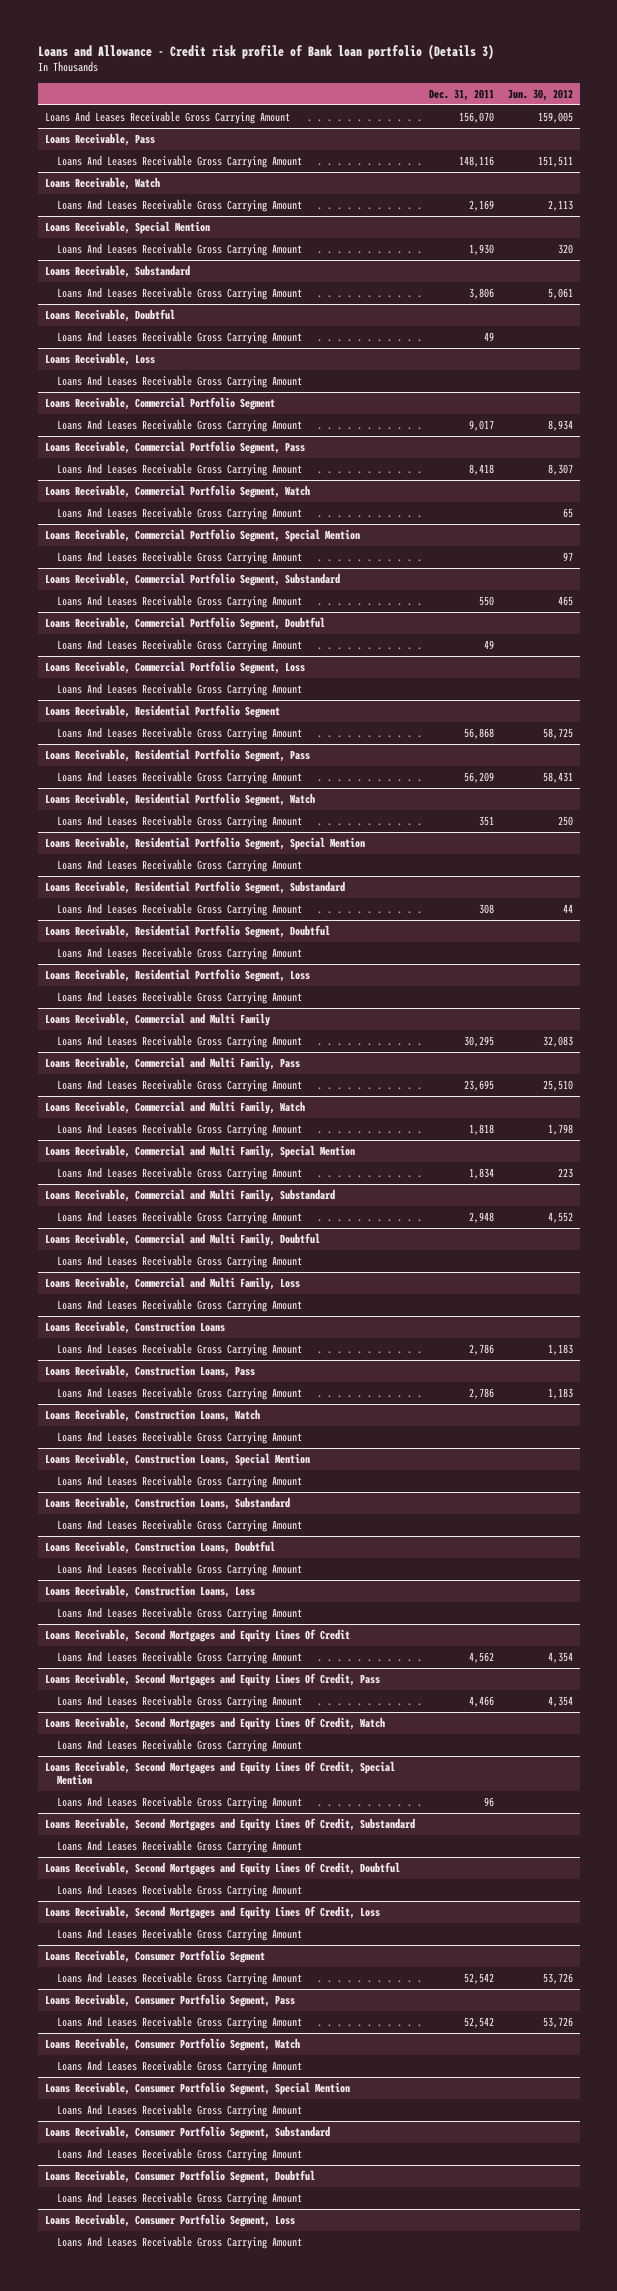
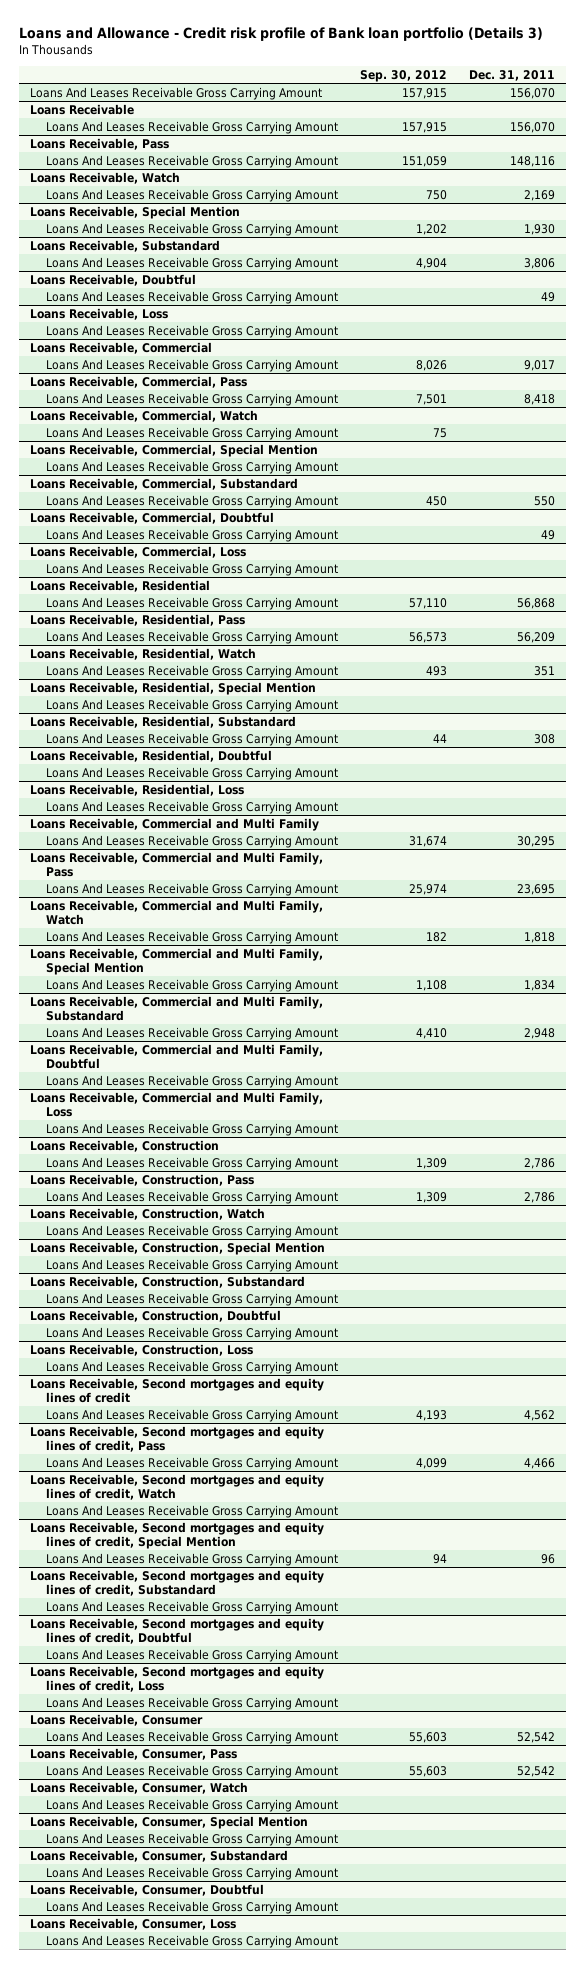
- | Dec. 31, 2011 | Jun. 30, 2012
+ | Sep. 30, 2012 | Dec. 31, 2011
+ Loans Receivable
+ Loans And Leases Receivable Gross Carrying Amount | 157,915 | 156,070
- Loans Receivable, Commercial Portfolio Segment
+ Loans Receivable, Commercial
- Loans Receivable, Commercial Portfolio Segment, Pass
+ Loans Receivable, Commercial, Pass
- Loans Receivable, Commercial Portfolio Segment, Watch
+ Loans Receivable, Commercial, Watch
- Loans Receivable, Commercial Portfolio Segment, Special Mention
+ Loans Receivable, Commercial, Special Mention
- Loans Receivable, Commercial Portfolio Segment, Substandard
+ Loans Receivable, Commercial, Substandard
- Loans Receivable, Commercial Portfolio Segment, Doubtful
+ Loans Receivable, Commercial, Doubtful
- Loans Receivable, Commercial Portfolio Segment, Loss
+ Loans Receivable, Commercial, Loss
- Loans Receivable, Residential Portfolio Segment
+ Loans Receivable, Residential
- Loans Receivable, Residential Portfolio Segment, Pass
+ Loans Receivable, Residential, Pass
- Loans Receivable, Residential Portfolio Segment, Watch
+ Loans Receivable, Residential, Watch
- Loans Receivable, Residential Portfolio Segment, Special Mention
+ Loans Receivable, Residential, Special Mention
- Loans Receivable, Residential Portfolio Segment, Substandard
+ Loans Receivable, Residential, Substandard
- Loans Receivable, Residential Portfolio Segment, Doubtful
+ Loans Receivable, Residential, Doubtful
- Loans Receivable, Residential Portfolio Segment, Loss
+ Loans Receivable, Residential, Loss
- Loans Receivable, Construction Loans
+ Loans Receivable, Construction
- Loans Receivable, Construction Loans, Pass
+ Loans Receivable, Construction, Pass
- Loans Receivable, Construction Loans, Watch
+ Loans Receivable, Construction, Watch
- Loans Receivable, Construction Loans, Special Mention
+ Loans Receivable, Construction, Special Mention
- Loans Receivable, Construction Loans, Substandard
+ Loans Receivable, Construction, Substandard
- Loans Receivable, Construction Loans, Doubtful
+ Loans Receivable, Construction, Doubtful
- Loans Receivable, Construction Loans, Loss
+ Loans Receivable, Construction, Loss
- Loans Receivable, Second Mortgages and Equity Lines Of Credit
+ Loans Receivable, Second mortgages and equity lines of credit
- Loans Receivable, Second Mortgages and Equity Lines Of Credit, Pass
+ Loans Receivable, Second mortgages and equity lines of credit, Pass
- Loans Receivable, Second Mortgages and Equity Lines Of Credit, Watch
+ Loans Receivable, Second mortgages and equity lines of credit, Watch
- Loans Receivable, Second Mortgages and Equity Lines Of Credit, Special Mention
+ Loans Receivable, Second mortgages and equity lines of credit, Special Mention
- Loans Receivable, Second Mortgages and Equity Lines Of Credit, Substandard
+ Loans Receivable, Second mortgages and equity lines of credit, Substandard
- Loans Receivable, Second Mortgages and Equity Lines Of Credit, Doubtful
+ Loans Receivable, Second mortgages and equity lines of credit, Doubtful
- Loans Receivable, Second Mortgages and Equity Lines Of Credit, Loss
+ Loans Receivable, Second mortgages and equity lines of credit, Loss
- Loans Receivable, Consumer Portfolio Segment
+ Loans Receivable, Consumer
- Loans Receivable, Consumer Portfolio Segment, Pass
+ Loans Receivable, Consumer, Pass
- Loans Receivable, Consumer Portfolio Segment, Watch
+ Loans Receivable, Consumer, Watch
- Loans Receivable, Consumer Portfolio Segment, Special Mention
+ Loans Receivable, Consumer, Special Mention
- Loans Receivable, Consumer Portfolio Segment, Substandard
+ Loans Receivable, Consumer, Substandard
- Loans Receivable, Consumer Portfolio Segment, Doubtful
+ Loans Receivable, Consumer, Doubtful
- Loans Receivable, Consumer Portfolio Segment, Loss
+ Loans Receivable, Consumer, Loss

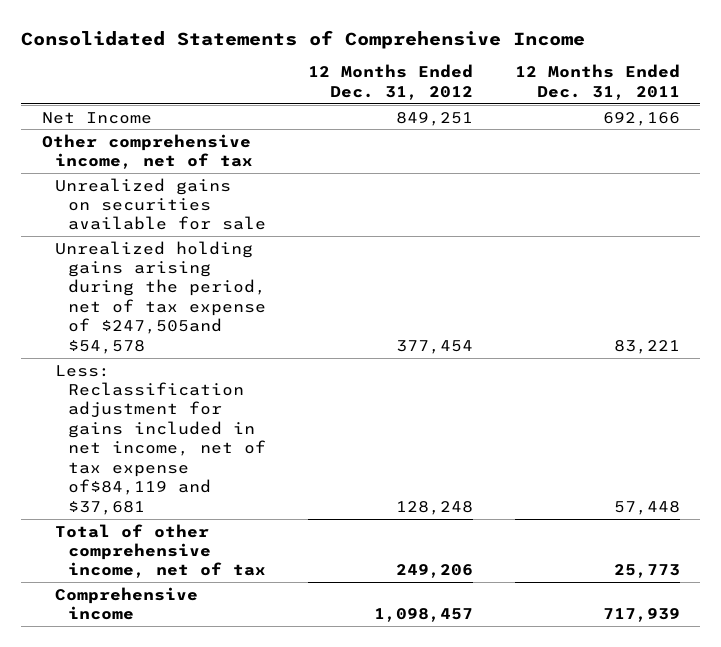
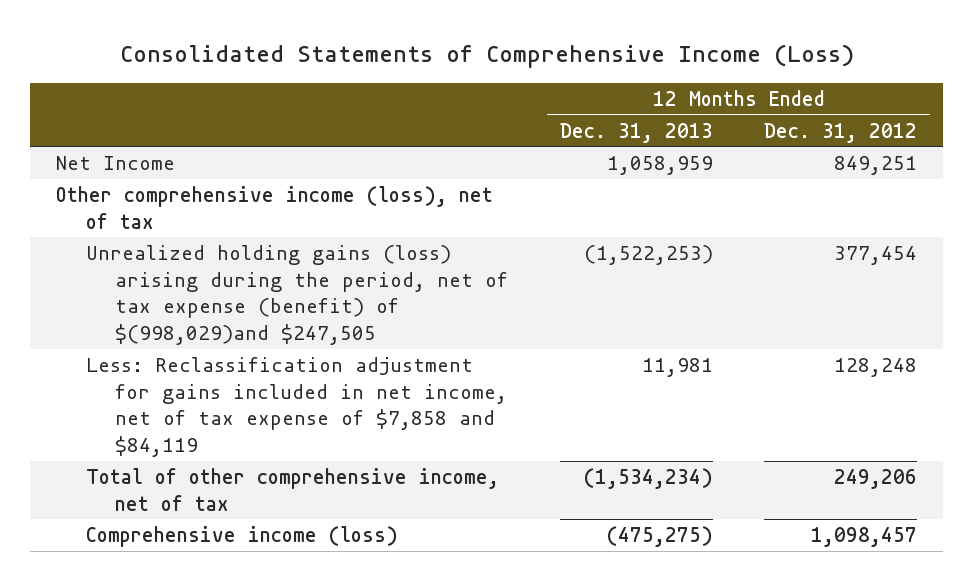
- Consolidated Statements of Comprehensive Income
+ Consolidated Statements of Comprehensive Income (Loss)
- | 12 Months Ended Dec. 31, 2012 | 12 Months Ended Dec. 31, 2011
+ | 12 Months Ended Dec. 31, 2013 | 12 Months Ended Dec. 31, 2012
- Other comprehensive income, net of tax
- Unrealized gains on securities available for sale
- Unrealized holding gains arising during the period, net of tax expense of $247,505and $54,578 | 377,454 | 83,221
- Less: Reclassification adjustment for gains included in net income, net of tax expense of$84,119 and $37,681 | 128,248 | 57,448
+ Other comprehensive income (loss), net of tax
+ Unrealized holding gains (loss) arising during the period, net of tax expense (benefit) of $(998,029)and $247,505 | (1,522,253) | 377,454
+ Less: Reclassification adjustment for gains included in net income, net of tax expense of $7,858 and $84,119 | 11,981 | 128,248
- Comprehensive income | 1,098,457 | 717,939
+ Comprehensive income (loss) | (475,275) | 1,098,457

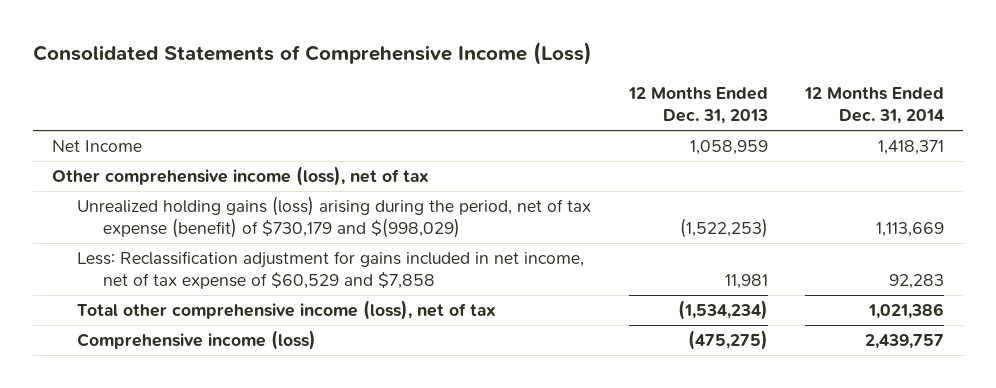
- | 12 Months Ended Dec. 31, 2013 | 12 Months Ended Dec. 31, 2012
+ | 12 Months Ended Dec. 31, 2013 | 12 Months Ended Dec. 31, 2014
- Unrealized holding gains (loss) arising during the period, net of tax expense (benefit) of $(998,029)and $247,505 | (1,522,253) | 377,454
- Less: Reclassification adjustment for gains included in net income, net of tax expense of $7,858 and $84,119 | 11,981 | 128,248
- Total of other comprehensive income, net of tax | (1,534,234) | 249,206
+ Unrealized holding gains (loss) arising during the period, net of tax expense (benefit) of $730,179 and $(998,029) | (1,522,253) | 1,113,669
+ Less: Reclassification adjustment for gains included in net income, net of tax expense of $60,529 and $7,858 | 11,981 | 92,283
+ Total other comprehensive income (loss), net of tax | (1,534,234) | 1,021,386

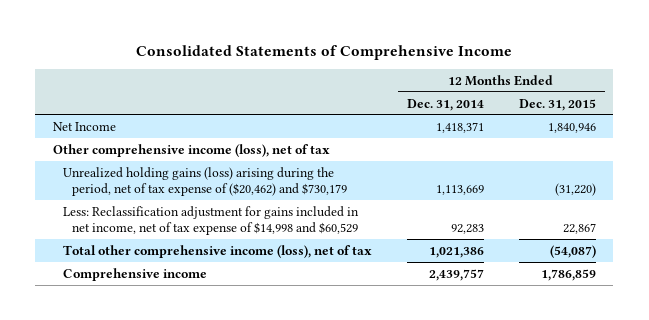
- Consolidated Statements of Comprehensive Income (Loss)
+ Consolidated Statements of Comprehensive Income
- | 12 Months Ended Dec. 31, 2013 | 12 Months Ended Dec. 31, 2014
+ | 12 Months Ended Dec. 31, 2014 | 12 Months Ended Dec. 31, 2015
- Unrealized holding gains (loss) arising during the period, net of tax expense (benefit) of $730,179 and $(998,029) | (1,522,253) | 1,113,669
- Less: Reclassification adjustment for gains included in net income, net of tax expense of $60,529 and $7,858 | 11,981 | 92,283
+ Unrealized holding gains (loss) arising during the period, net of tax expense of ($20,462) and $730,179 | 1,113,669 | (31,220)
+ Less: Reclassification adjustment for gains included in net income, net of tax expense of $14,998 and $60,529 | 92,283 | 22,867
- Comprehensive income (loss) | (475,275) | 2,439,757
+ Comprehensive income | 2,439,757 | 1,786,859

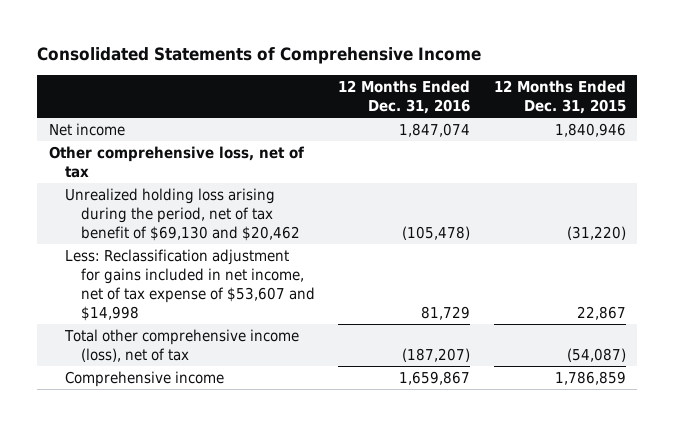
- | 12 Months Ended Dec. 31, 2014 | 12 Months Ended Dec. 31, 2015
+ | 12 Months Ended Dec. 31, 2016 | 12 Months Ended Dec. 31, 2015
- Net Income | 1,418,371 | 1,840,946
- Other comprehensive income (loss), net of tax
- Unrealized holding gains (loss) arising during the period, net of tax expense of ($20,462) and $730,179 | 1,113,669 | (31,220)
- Less: Reclassification adjustment for gains included in net income, net of tax expense of $14,998 and $60,529 | 92,283 | 22,867
+ Net income | 1,847,074 | 1,840,946
+ Other comprehensive loss, net of tax
+ Unrealized holding loss arising during the period, net of tax benefit of $69,130 and $20,462 | (105,478) | (31,220)
+ Less: Reclassification adjustment for gains included in net income, net of tax expense of $53,607 and $14,998 | 81,729 | 22,867

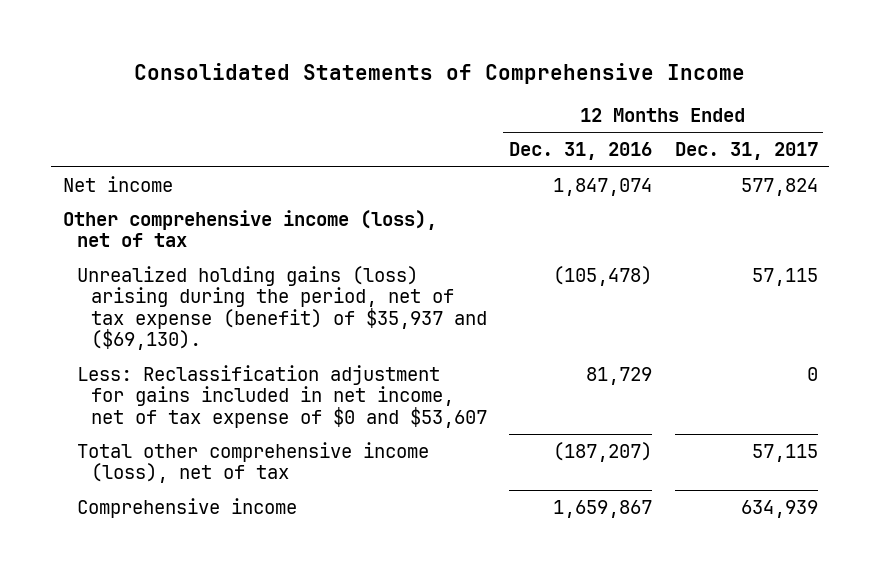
- | 12 Months Ended Dec. 31, 2016 | 12 Months Ended Dec. 31, 2015
+ | 12 Months Ended Dec. 31, 2016 | 12 Months Ended Dec. 31, 2017
- Other comprehensive loss, net of tax
- Unrealized holding loss arising during the period, net of tax benefit of $69,130 and $20,462 | (105,478) | (31,220)
- Less: Reclassification adjustment for gains included in net income, net of tax expense of $53,607 and $14,998 | 81,729 | 22,867
+ Other comprehensive income (loss), net of tax
+ Unrealized holding gains (loss) arising during the period, net of tax expense (benefit) of $35,937 and ($69,130). | (105,478) | 57,115
+ Less: Reclassification adjustment for gains included in net income, net of tax expense of $0 and $53,607 | 81,729 | 0

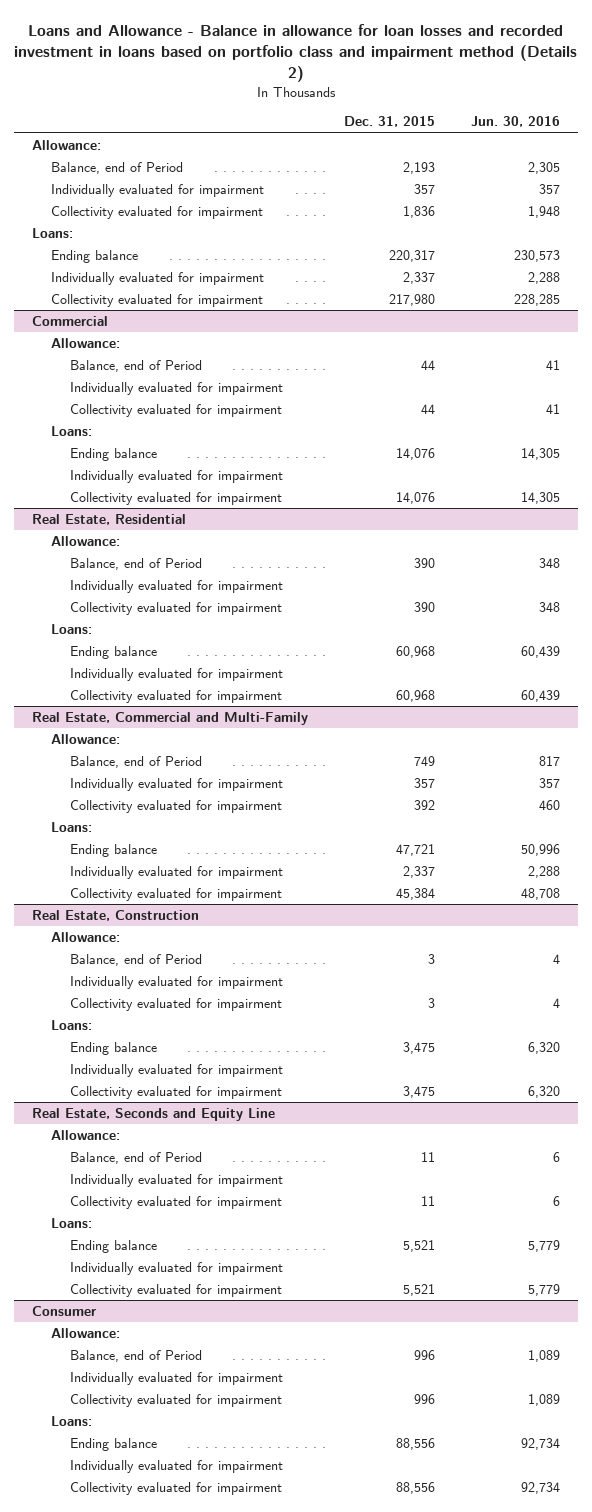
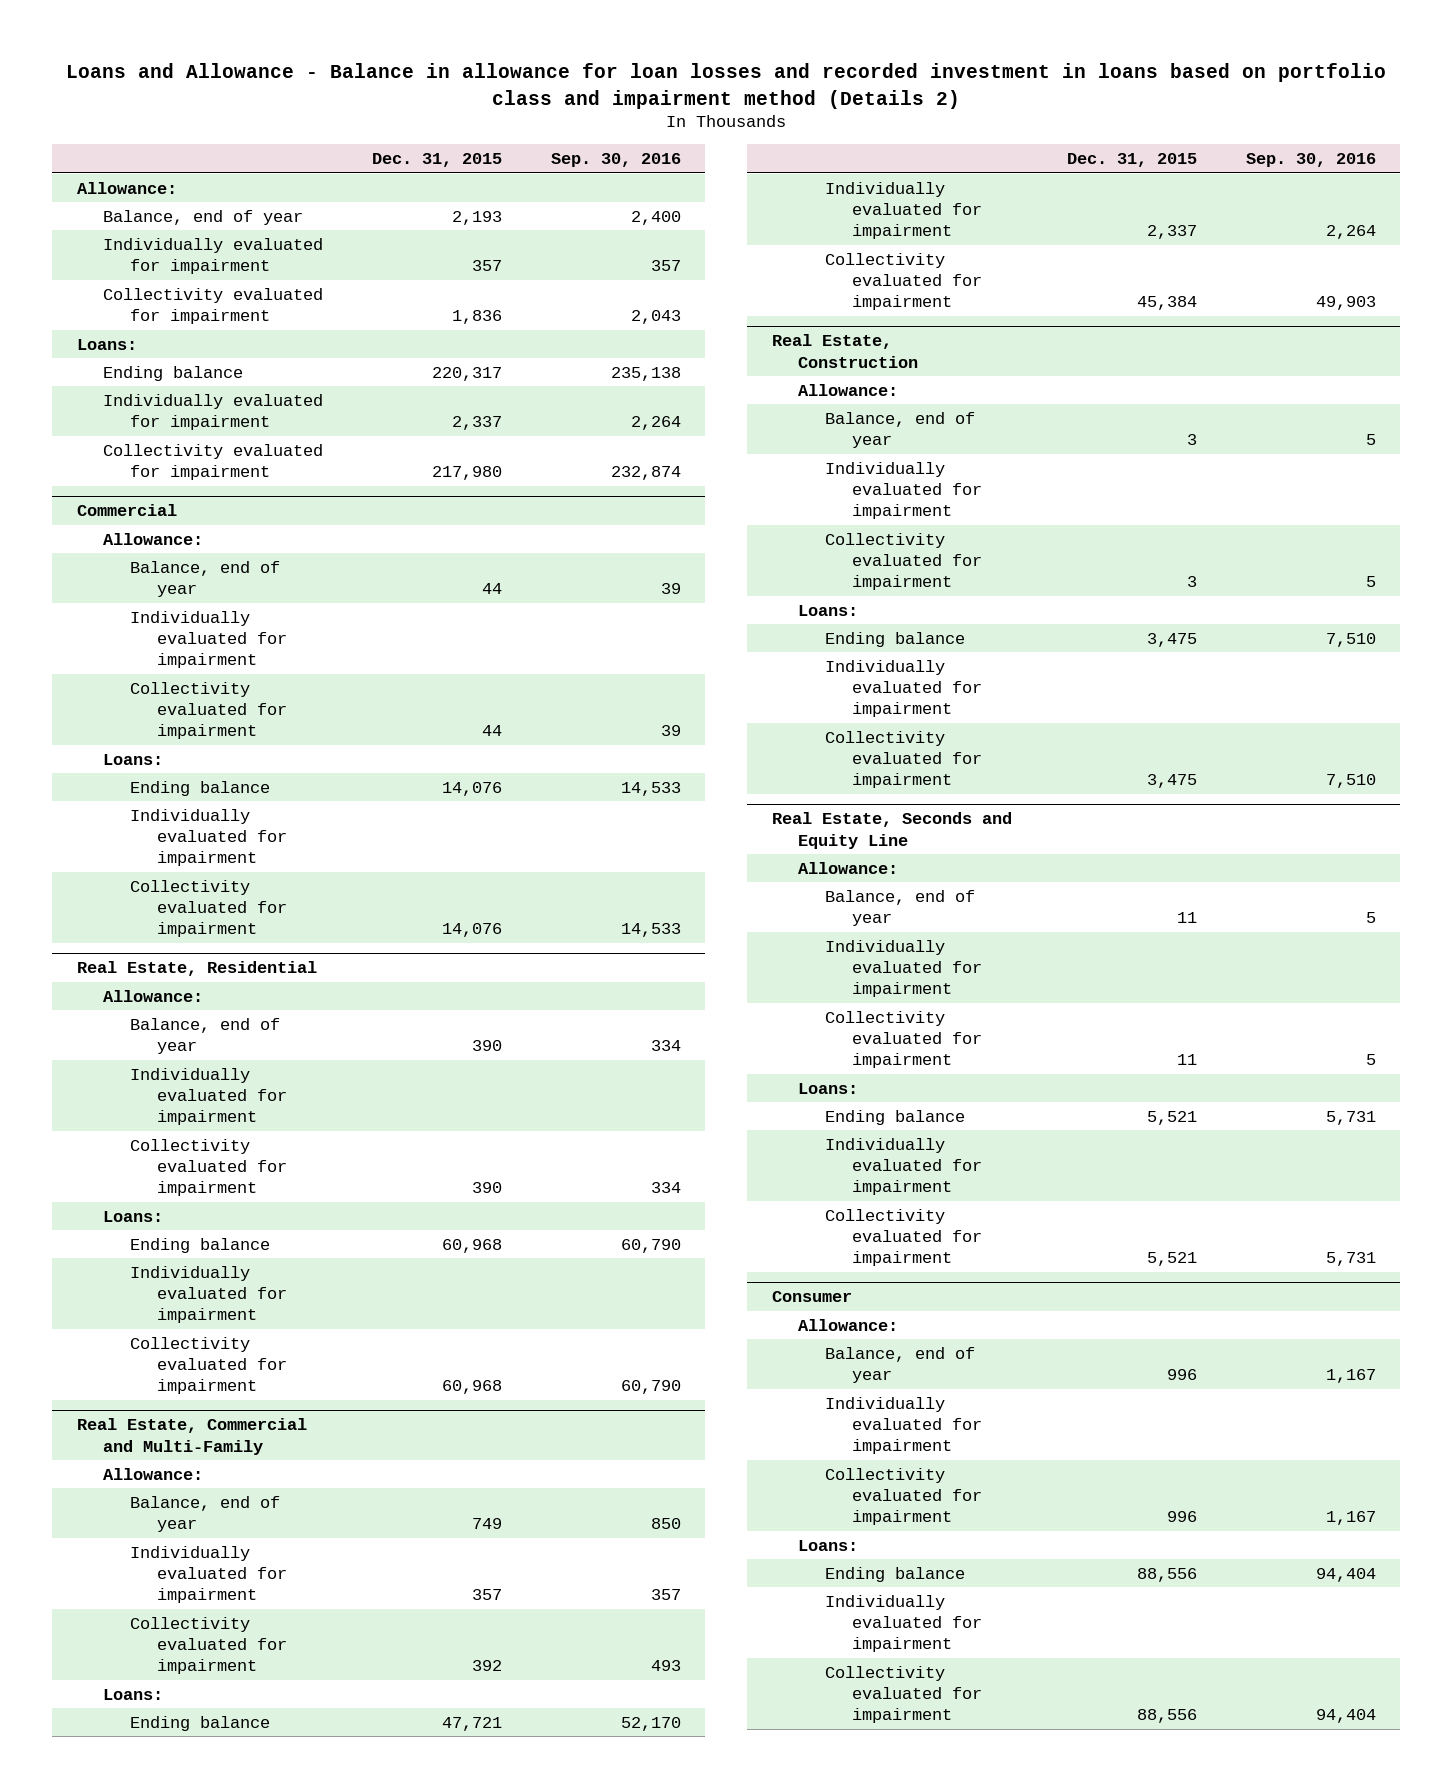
- | Dec. 31, 2015 | Jun. 30, 2016
+ | Dec. 31, 2015 | Sep. 30, 2016
- Balance, end of Period | 2,193 | 2,305
+ Balance, end of year | 2,193 | 2,400
@ Commercial
- Balance, end of Period | 44 | 41
+ Balance, end of year | 44 | 39
@ Real Estate, Residential
- Balance, end of Period | 390 | 348
+ Balance, end of year | 390 | 334
@ Real Estate, Commercial and Multi-Family
- Balance, end of Period | 749 | 817
+ Balance, end of year | 749 | 850
@ Real Estate, Construction
- Balance, end of Period | 3 | 4
+ Balance, end of year | 3 | 5
@ Real Estate, Seconds and Equity Line
- Balance, end of Period | 11 | 6
+ Balance, end of year | 11 | 5
@ Consumer
- Balance, end of Period | 996 | 1,089
+ Balance, end of year | 996 | 1,167

